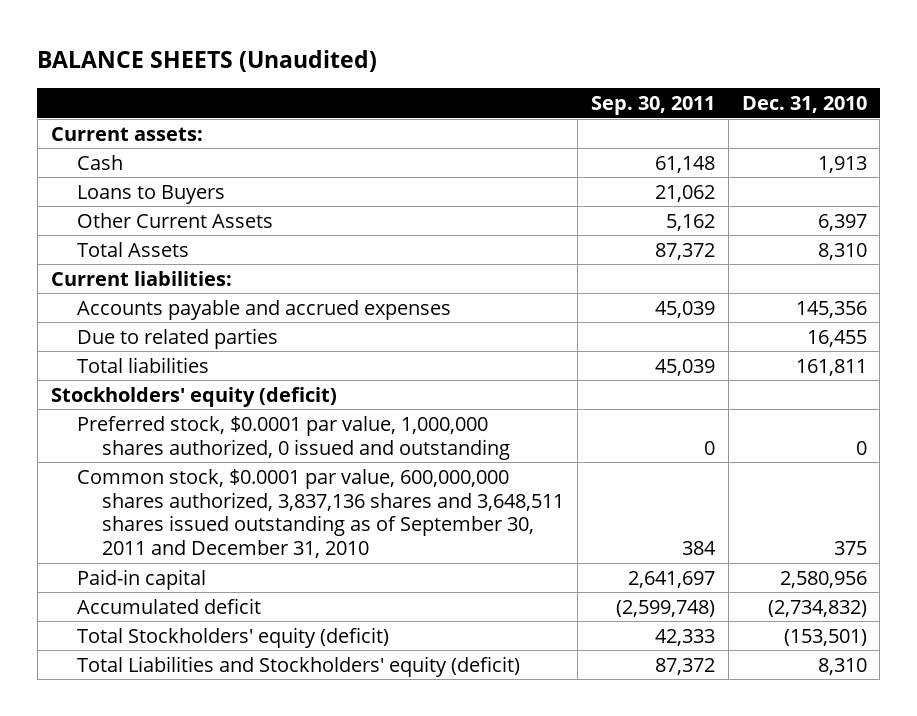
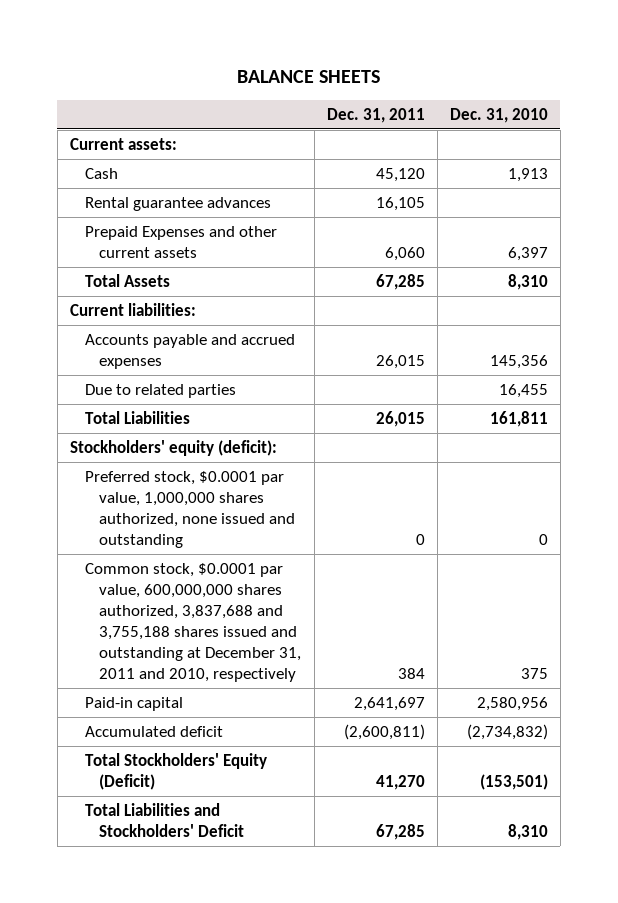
- BALANCE SHEETS (Unaudited)
+ BALANCE SHEETS
- | Sep. 30, 2011 | Dec. 31, 2010
+ | Dec. 31, 2011 | Dec. 31, 2010
- Loans to Buyers | 21,062 |
- Other Current Assets | 5,162 | 6,397
+ Rental guarantee advances | 16,105 |
+ Prepaid Expenses and other current assets | 6,060 | 6,397
- Total liabilities | 45,039 | 161,811
- Stockholders' equity (deficit)
- Preferred stock, $0.0001 par value, 1,000,000 shares authorized, 0 issued and outstanding | 0 | 0
- Common stock, $0.0001 par value, 600,000,000 shares authorized, 3,837,136 shares and 3,648,511 shares issued outstanding as of September 30, 2011 and December 31, 2010 | 384 | 375
+ Total Liabilities | 26,015 | 161,811
+ Stockholders' equity (deficit):
+ Preferred stock, $0.0001 par value, 1,000,000 shares authorized, none issued and outstanding | 0 | 0
+ Common stock, $0.0001 par value, 600,000,000 shares authorized, 3,837,688 and 3,755,188 shares issued and outstanding at December 31, 2011 and 2010, respectively | 384 | 375
- Total Stockholders' equity (deficit) | 42,333 | (153,501)
- Total Liabilities and Stockholders' equity (deficit) | 87,372 | 8,310
+ Total Stockholders' Equity (Deficit) | 41,270 | (153,501)
+ Total Liabilities and Stockholders' Deficit | 67,285 | 8,310

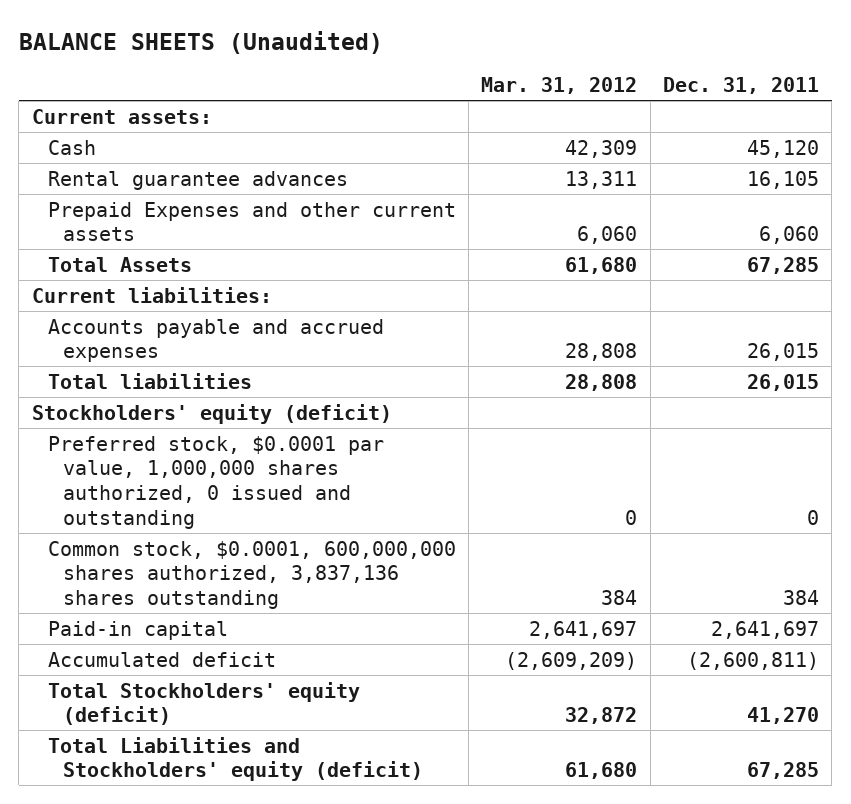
- BALANCE SHEETS
+ BALANCE SHEETS (Unaudited)
- | Dec. 31, 2011 | Dec. 31, 2010
+ | Mar. 31, 2012 | Dec. 31, 2011
- Due to related parties | | 16,455
- Total Liabilities | 26,015 | 161,811
- Stockholders' equity (deficit):
- Preferred stock, $0.0001 par value, 1,000,000 shares authorized, none issued and outstanding | 0 | 0
- Common stock, $0.0001 par value, 600,000,000 shares authorized, 3,837,688 and 3,755,188 shares issued and outstanding at December 31, 2011 and 2010, respectively | 384 | 375
+ Total liabilities | 28,808 | 26,015
+ Stockholders' equity (deficit)
+ Preferred stock, $0.0001 par value, 1,000,000 shares authorized, 0 issued and outstanding | 0 | 0
+ Common stock, $0.0001, 600,000,000 shares authorized, 3,837,136 shares outstanding | 384 | 384
- Total Stockholders' Equity (Deficit) | 41,270 | (153,501)
- Total Liabilities and Stockholders' Deficit | 67,285 | 8,310
+ Total Stockholders' equity (deficit) | 32,872 | 41,270
+ Total Liabilities and Stockholders' equity (deficit) | 61,680 | 67,285

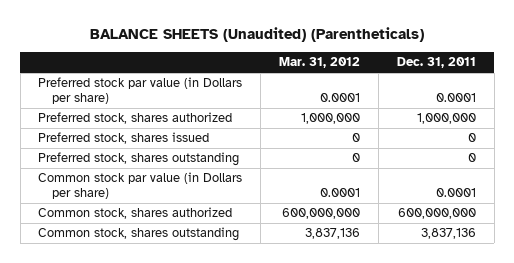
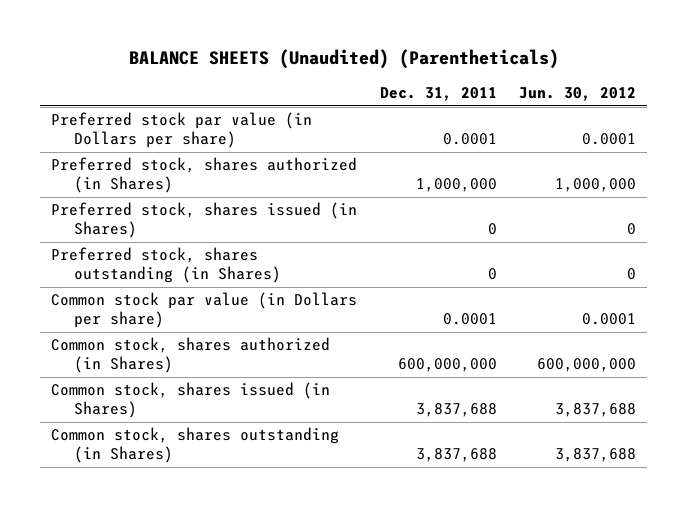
- | Mar. 31, 2012 | Dec. 31, 2011
+ | Dec. 31, 2011 | Jun. 30, 2012
- Preferred stock, shares authorized | 1,000,000 | 1,000,000
- Preferred stock, shares issued | 0 | 0
- Preferred stock, shares outstanding | 0 | 0
+ Preferred stock, shares authorized (in Shares) | 1,000,000 | 1,000,000
+ Preferred stock, shares issued (in Shares) | 0 | 0
+ Preferred stock, shares outstanding (in Shares) | 0 | 0
- Common stock, shares authorized | 600,000,000 | 600,000,000
- Common stock, shares outstanding | 3,837,136 | 3,837,136
+ Common stock, shares authorized (in Shares) | 600,000,000 | 600,000,000
+ Common stock, shares issued (in Shares) | 3,837,688 | 3,837,688
+ Common stock, shares outstanding (in Shares) | 3,837,688 | 3,837,688

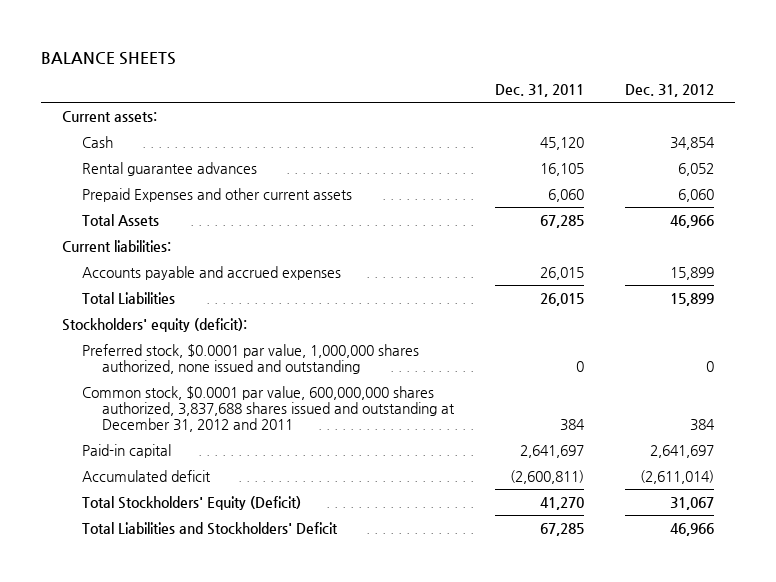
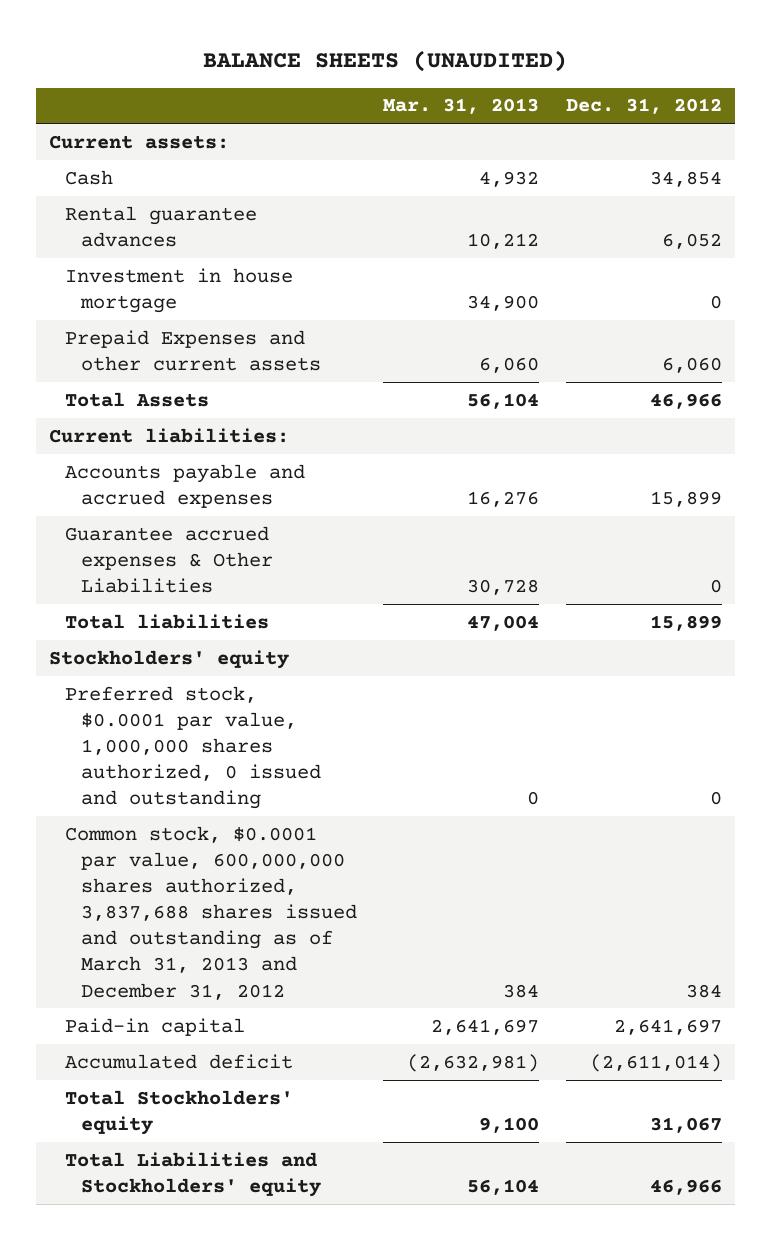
- BALANCE SHEETS
+ BALANCE SHEETS (UNAUDITED)
- | Dec. 31, 2011 | Dec. 31, 2012
+ | Mar. 31, 2013 | Dec. 31, 2012
+ Investment in house mortgage | 34,900 | 0
- Total Liabilities | 26,015 | 15,899
- Stockholders' equity (deficit):
- Preferred stock, $0.0001 par value, 1,000,000 shares authorized, none issued and outstanding | 0 | 0
- Common stock, $0.0001 par value, 600,000,000 shares authorized, 3,837,688 shares issued and outstanding at December 31, 2012 and 2011 | 384 | 384
+ Guarantee accrued expenses & Other Liabilities | 30,728 | 0
+ Total liabilities | 47,004 | 15,899
+ Stockholders' equity
+ Preferred stock, $0.0001 par value, 1,000,000 shares authorized, 0 issued and outstanding | 0 | 0
+ Common stock, $0.0001 par value, 600,000,000 shares authorized, 3,837,688 shares issued and outstanding as of March 31, 2013 and December 31, 2012 | 384 | 384
- Total Stockholders' Equity (Deficit) | 41,270 | 31,067
- Total Liabilities and Stockholders' Deficit | 67,285 | 46,966
+ Total Stockholders' equity | 9,100 | 31,067
+ Total Liabilities and Stockholders' equity | 56,104 | 46,966

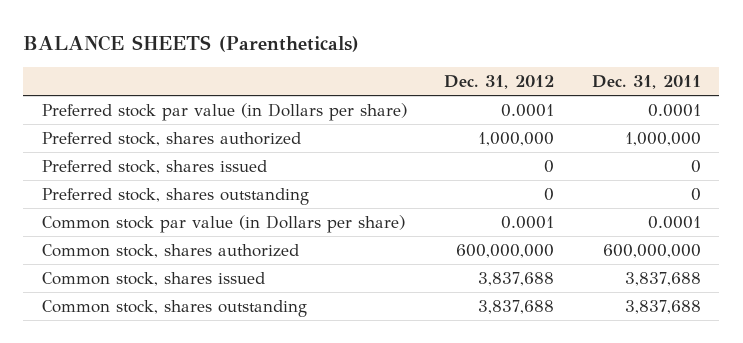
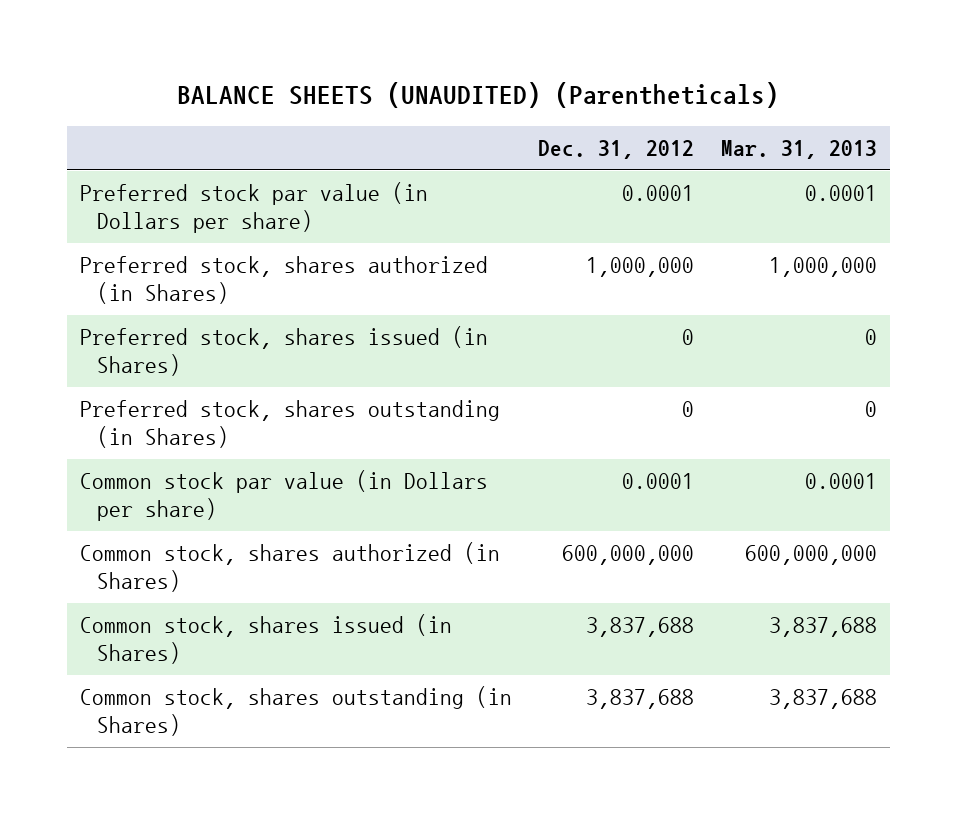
- BALANCE SHEETS (Parentheticals)
+ BALANCE SHEETS (UNAUDITED) (Parentheticals)
- | Dec. 31, 2012 | Dec. 31, 2011
+ | Dec. 31, 2012 | Mar. 31, 2013
- Preferred stock, shares authorized | 1,000,000 | 1,000,000
- Preferred stock, shares issued | 0 | 0
- Preferred stock, shares outstanding | 0 | 0
+ Preferred stock, shares authorized (in Shares) | 1,000,000 | 1,000,000
+ Preferred stock, shares issued (in Shares) | 0 | 0
+ Preferred stock, shares outstanding (in Shares) | 0 | 0
- Common stock, shares authorized | 600,000,000 | 600,000,000
- Common stock, shares issued | 3,837,688 | 3,837,688
- Common stock, shares outstanding | 3,837,688 | 3,837,688
+ Common stock, shares authorized (in Shares) | 600,000,000 | 600,000,000
+ Common stock, shares issued (in Shares) | 3,837,688 | 3,837,688
+ Common stock, shares outstanding (in Shares) | 3,837,688 | 3,837,688

